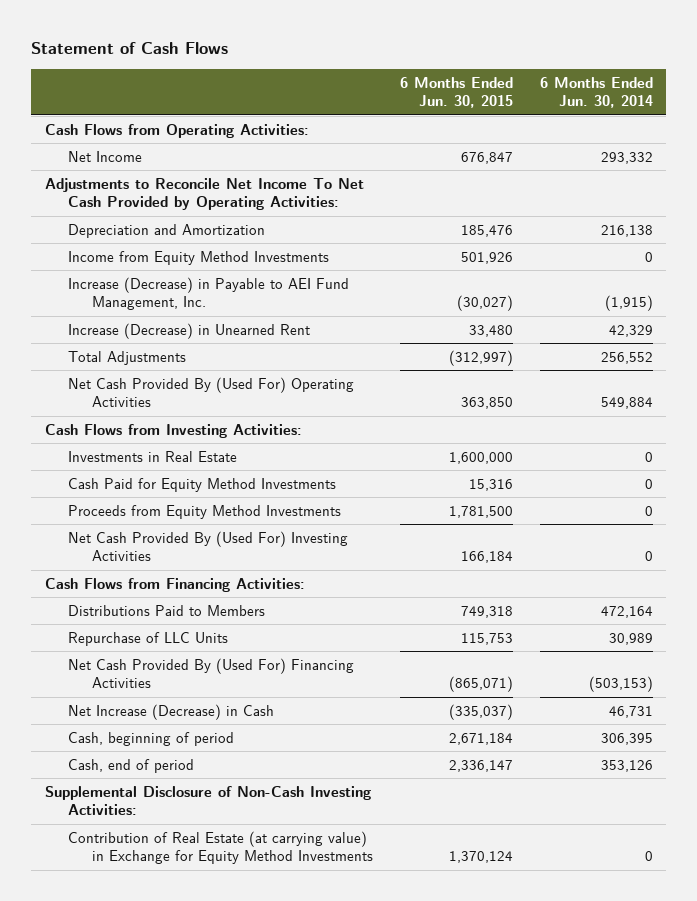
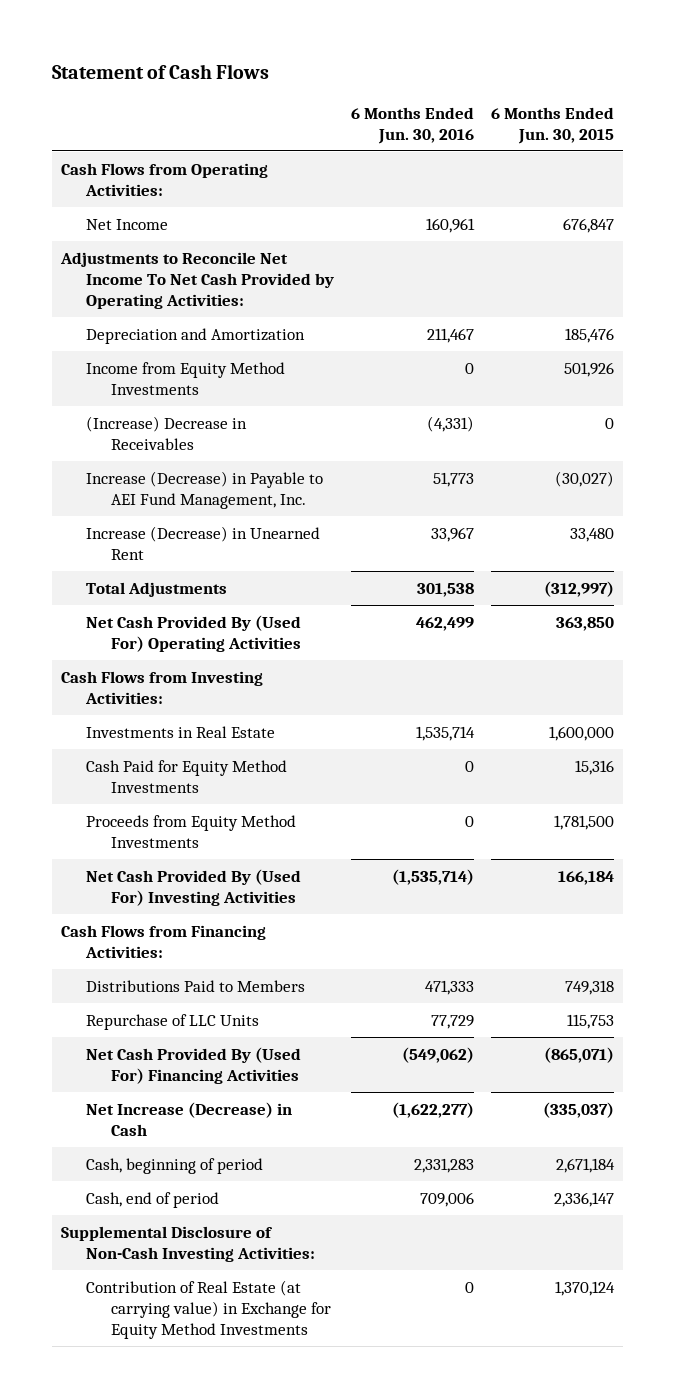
- | 6 Months Ended Jun. 30, 2015 | 6 Months Ended Jun. 30, 2014
+ | 6 Months Ended Jun. 30, 2016 | 6 Months Ended Jun. 30, 2015
+ (Increase) Decrease in Receivables | (4,331) | 0

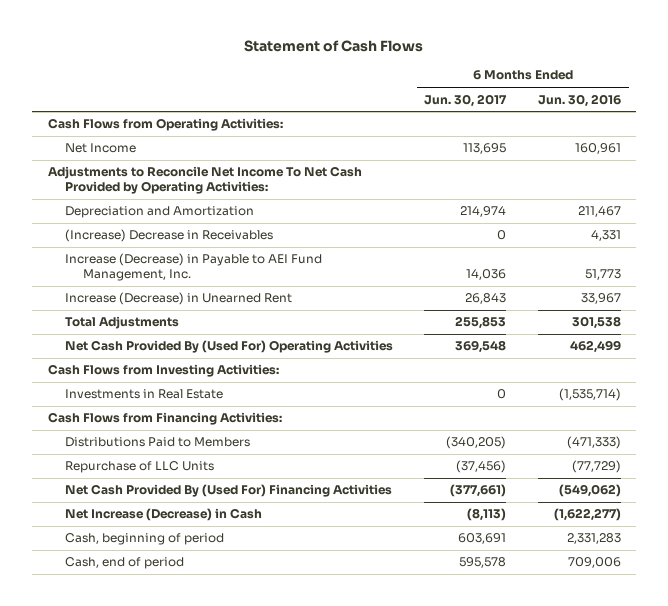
- | 6 Months Ended Jun. 30, 2016 | 6 Months Ended Jun. 30, 2015
+ | 6 Months Ended Jun. 30, 2017 | 6 Months Ended Jun. 30, 2016
- Income from Equity Method Investments | 0 | 501,926
- (Increase) Decrease in Receivables | (4,331) | 0
+ (Increase) Decrease in Receivables | 0 | 4,331
- Investments in Real Estate | 1,535,714 | 1,600,000
- Cash Paid for Equity Method Investments | 0 | 15,316
- Proceeds from Equity Method Investments | 0 | 1,781,500
- Net Cash Provided By (Used For) Investing Activities | (1,535,714) | 166,184
+ Investments in Real Estate | 0 | (1,535,714)
- Distributions Paid to Members | 471,333 | 749,318
- Repurchase of LLC Units | 77,729 | 115,753
+ Distributions Paid to Members | (340,205) | (471,333)
+ Repurchase of LLC Units | (37,456) | (77,729)
- Supplemental Disclosure of Non-Cash Investing Activities:
- Contribution of Real Estate (at carrying value) in Exchange for Equity Method Investments | 0 | 1,370,124

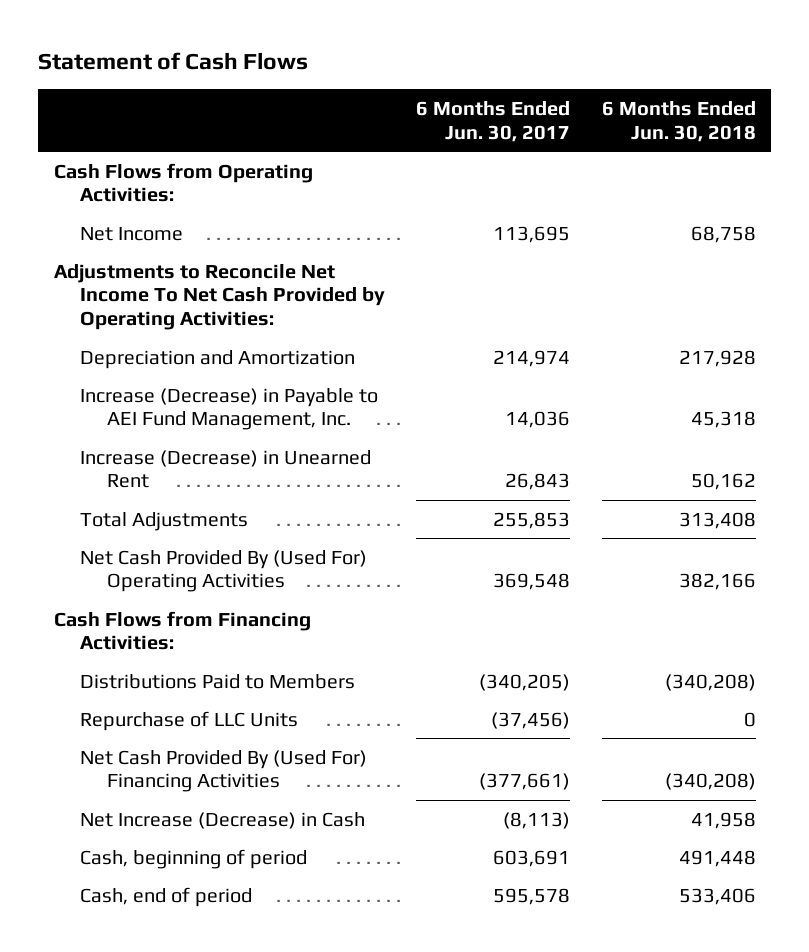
- | 6 Months Ended Jun. 30, 2017 | 6 Months Ended Jun. 30, 2016
+ | 6 Months Ended Jun. 30, 2017 | 6 Months Ended Jun. 30, 2018
- (Increase) Decrease in Receivables | 0 | 4,331
- Cash Flows from Investing Activities:
- Investments in Real Estate | 0 | (1,535,714)

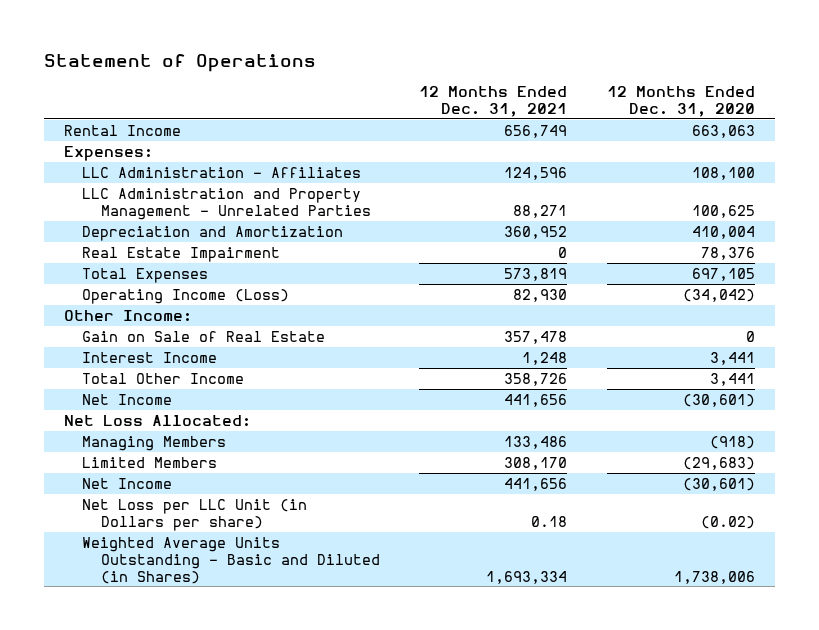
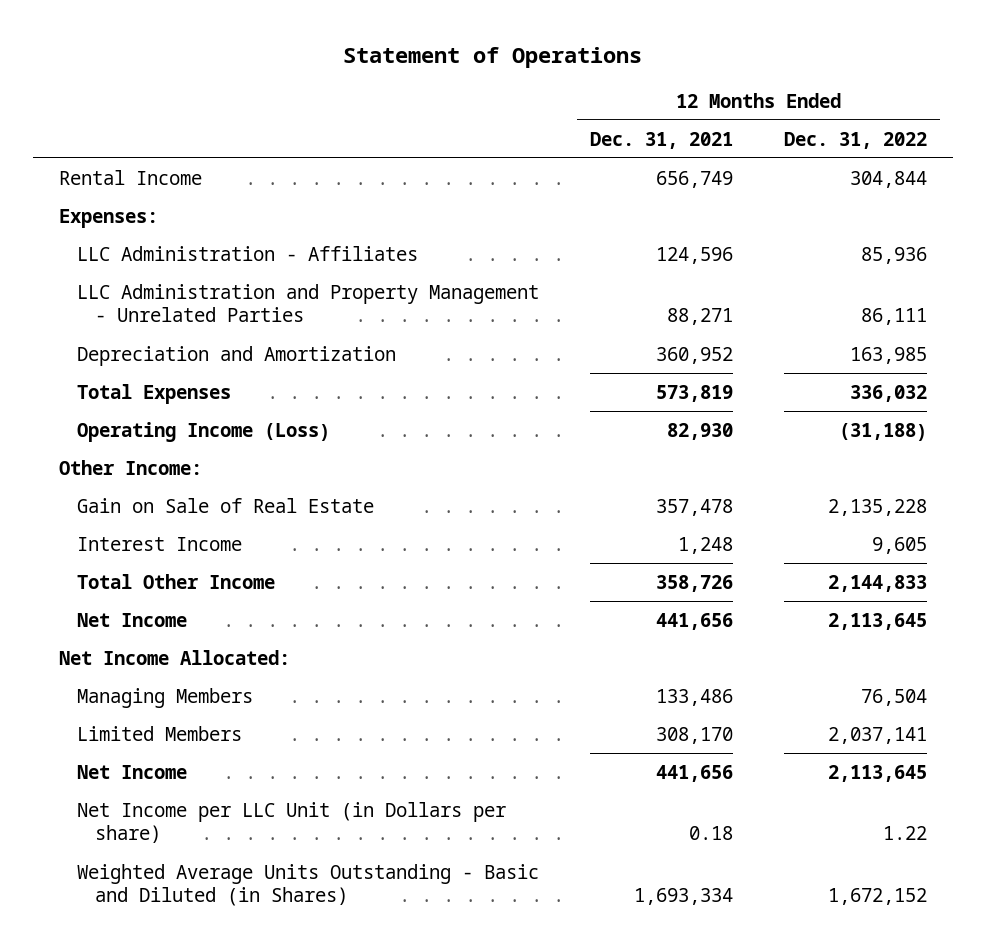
- | 12 Months Ended Dec. 31, 2021 | 12 Months Ended Dec. 31, 2020
+ | 12 Months Ended Dec. 31, 2021 | 12 Months Ended Dec. 31, 2022
- Real Estate Impairment | 0 | 78,376
- Net Loss Allocated:
+ Net Income Allocated:
- Net Loss per LLC Unit (in Dollars per share) | 0.18 | (0.02)
+ Net Income per LLC Unit (in Dollars per share) | 0.18 | 1.22

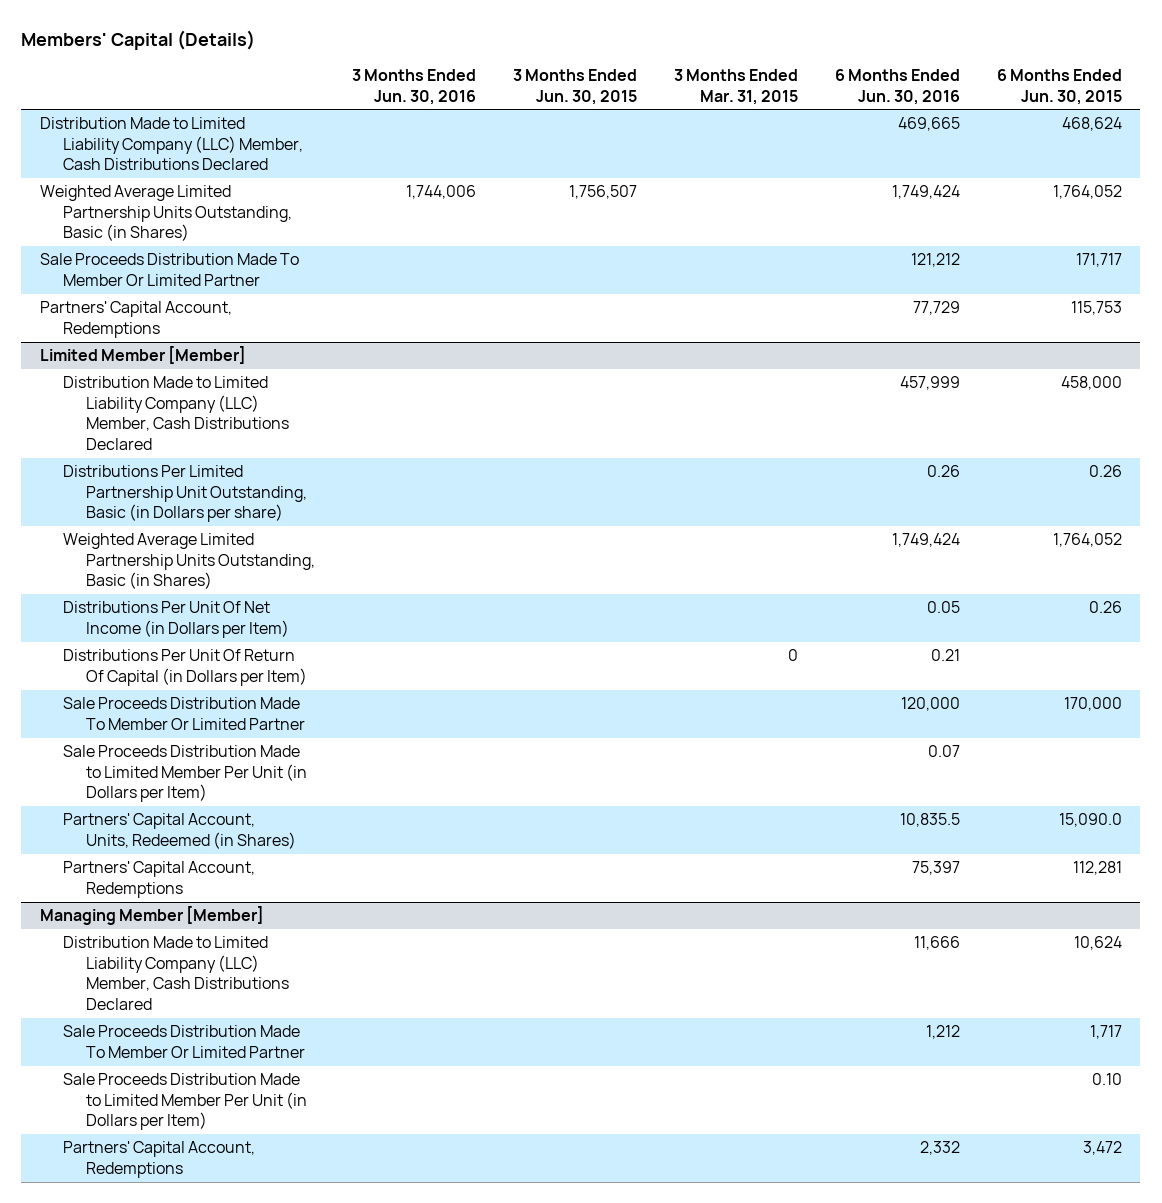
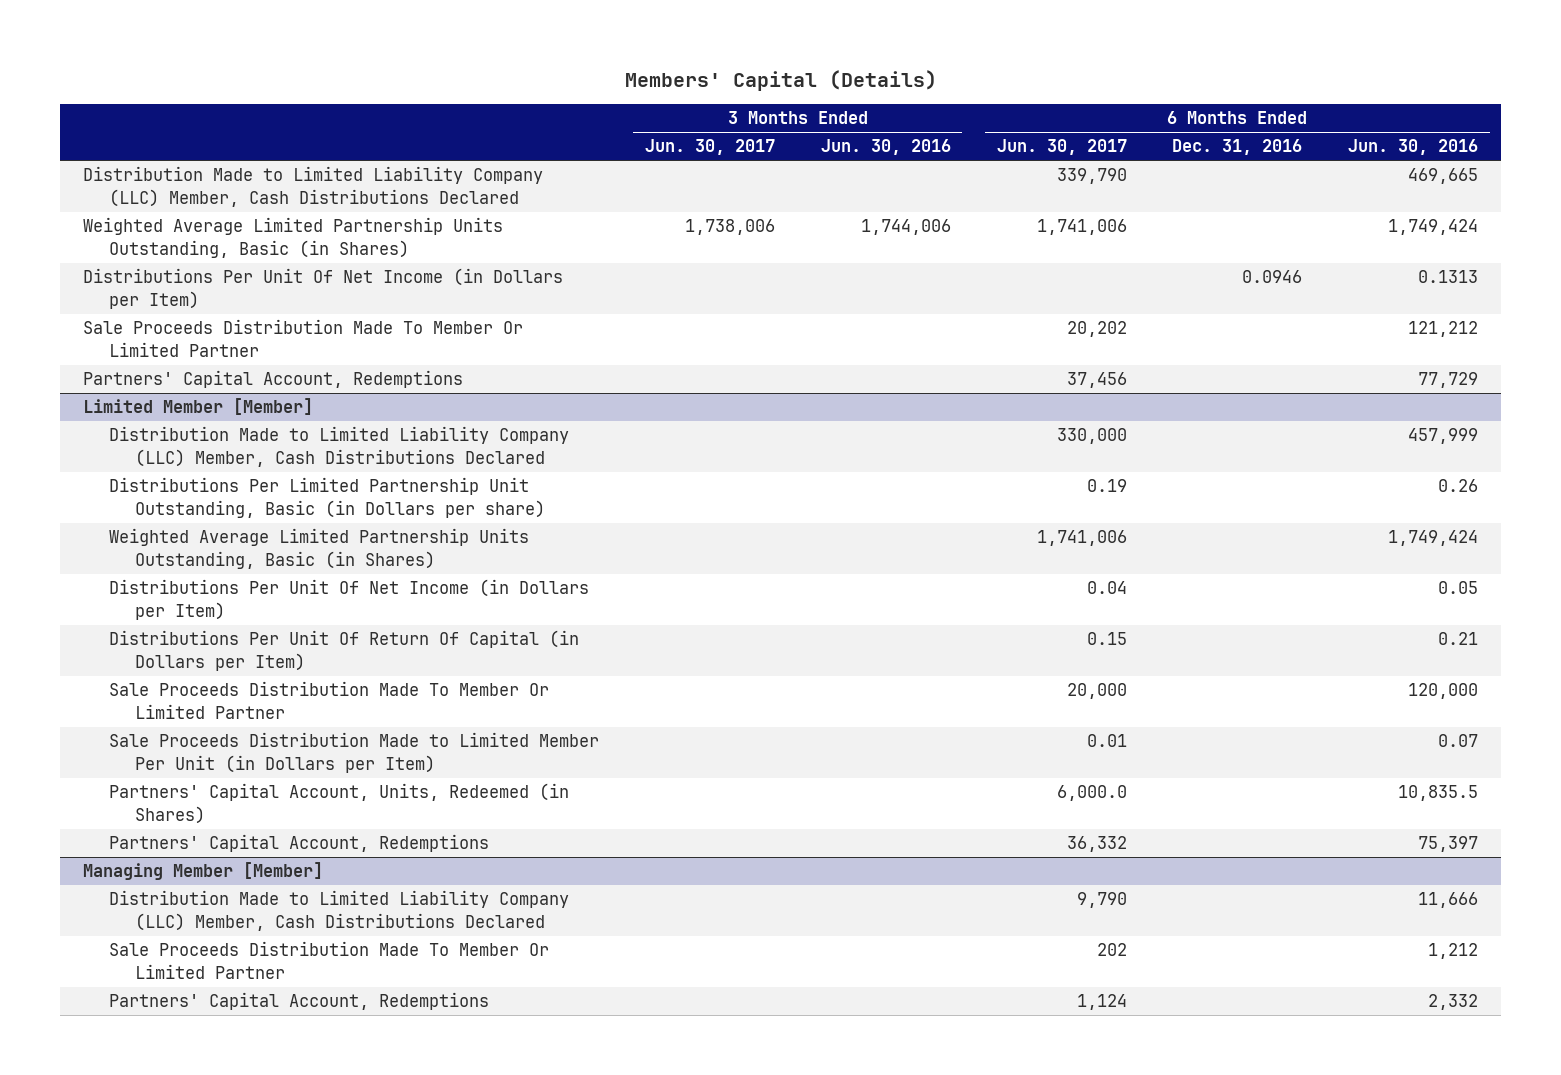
- | 3 Months Ended Jun. 30, 2016 | 3 Months Ended Jun. 30, 2015 | 3 Months Ended Mar. 31, 2015 | 6 Months Ended Jun. 30, 2016 | 6 Months Ended Jun. 30, 2015
+ | 3 Months Ended Jun. 30, 2017 | 3 Months Ended Jun. 30, 2016 | 6 Months Ended Jun. 30, 2017 | 6 Months Ended Dec. 31, 2016 | 6 Months Ended Jun. 30, 2016
+ Distributions Per Unit Of Net Income (in Dollars per Item) | | | | 0.0946 | 0.1313
@ Managing Member [Member]
- Sale Proceeds Distribution Made to Limited Member Per Unit (in Dollars per Item) | | | | | 0.10

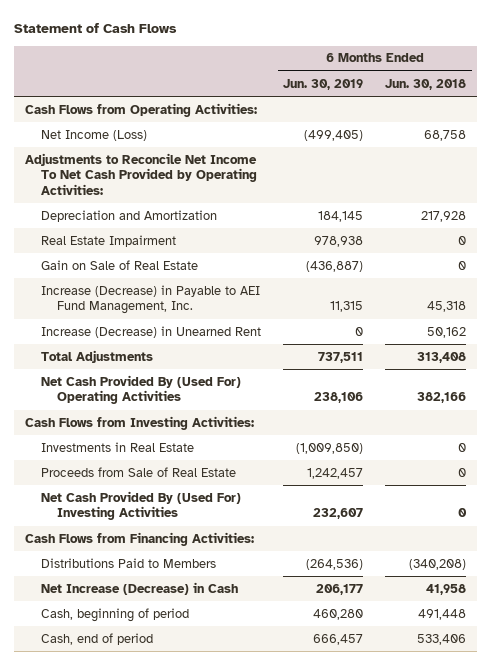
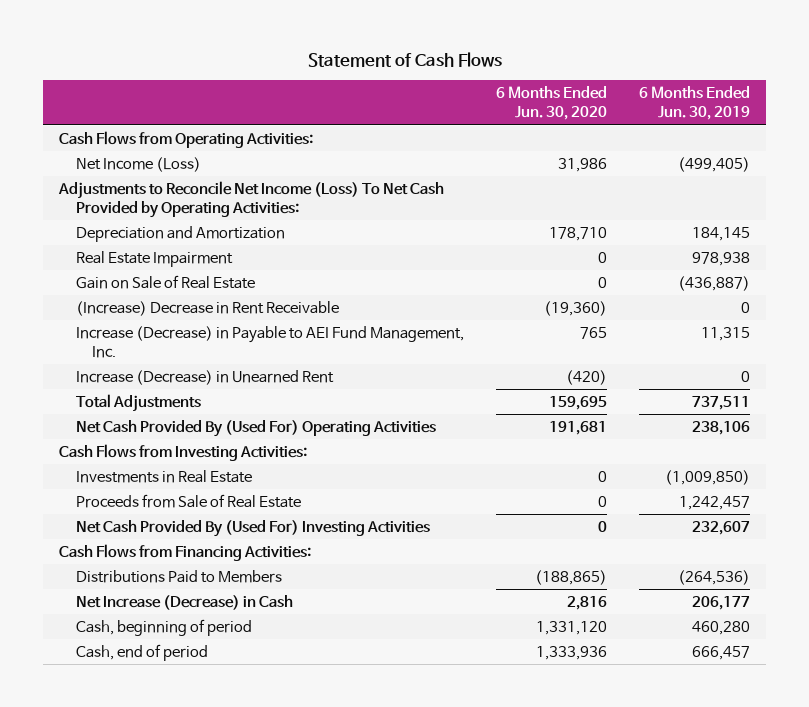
- | 6 Months Ended Jun. 30, 2019 | 6 Months Ended Jun. 30, 2018
+ | 6 Months Ended Jun. 30, 2020 | 6 Months Ended Jun. 30, 2019
- Adjustments to Reconcile Net Income To Net Cash Provided by Operating Activities:
+ Adjustments to Reconcile Net Income (Loss) To Net Cash Provided by Operating Activities:
+ (Increase) Decrease in Rent Receivable | (19,360) | 0

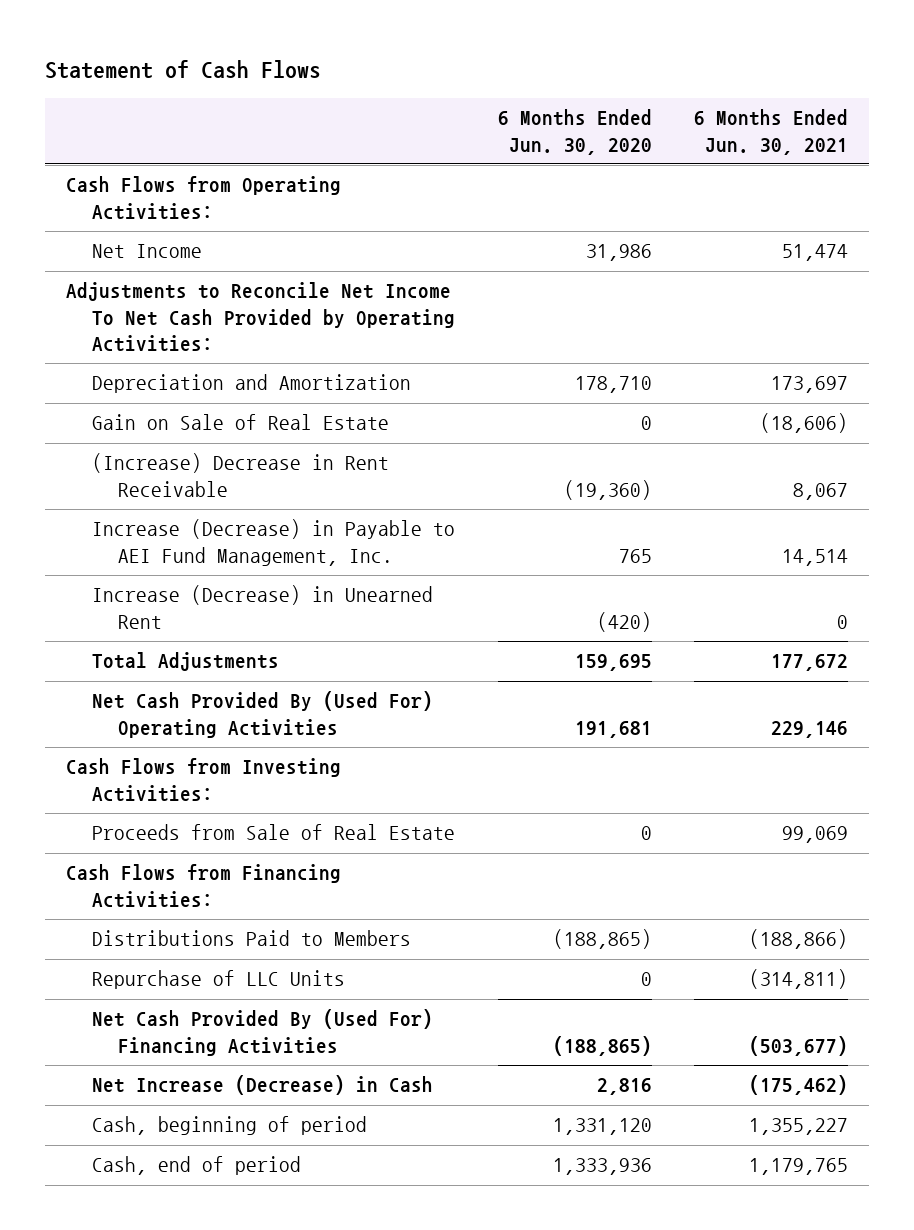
- | 6 Months Ended Jun. 30, 2020 | 6 Months Ended Jun. 30, 2019
+ | 6 Months Ended Jun. 30, 2020 | 6 Months Ended Jun. 30, 2021
- Net Income (Loss) | 31,986 | (499,405)
- Adjustments to Reconcile Net Income (Loss) To Net Cash Provided by Operating Activities:
+ Net Income | 31,986 | 51,474
+ Adjustments to Reconcile Net Income To Net Cash Provided by Operating Activities:
- Real Estate Impairment | 0 | 978,938
- Investments in Real Estate | 0 | (1,009,850)
- Net Cash Provided By (Used For) Investing Activities | 0 | 232,607
+ Repurchase of LLC Units | 0 | (314,811)
+ Net Cash Provided By (Used For) Financing Activities | (188,865) | (503,677)

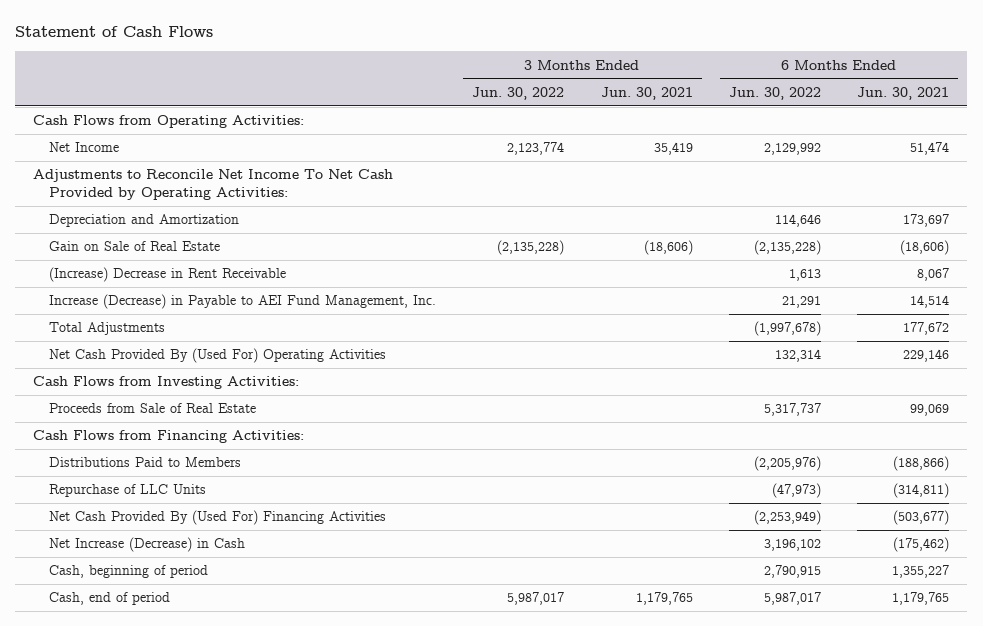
- | 6 Months Ended Jun. 30, 2020 | 6 Months Ended Jun. 30, 2021
+ | 3 Months Ended Jun. 30, 2022 | 3 Months Ended Jun. 30, 2021 | 6 Months Ended Jun. 30, 2022 | 6 Months Ended Jun. 30, 2021
- Increase (Decrease) in Unearned Rent | (420) | 0

